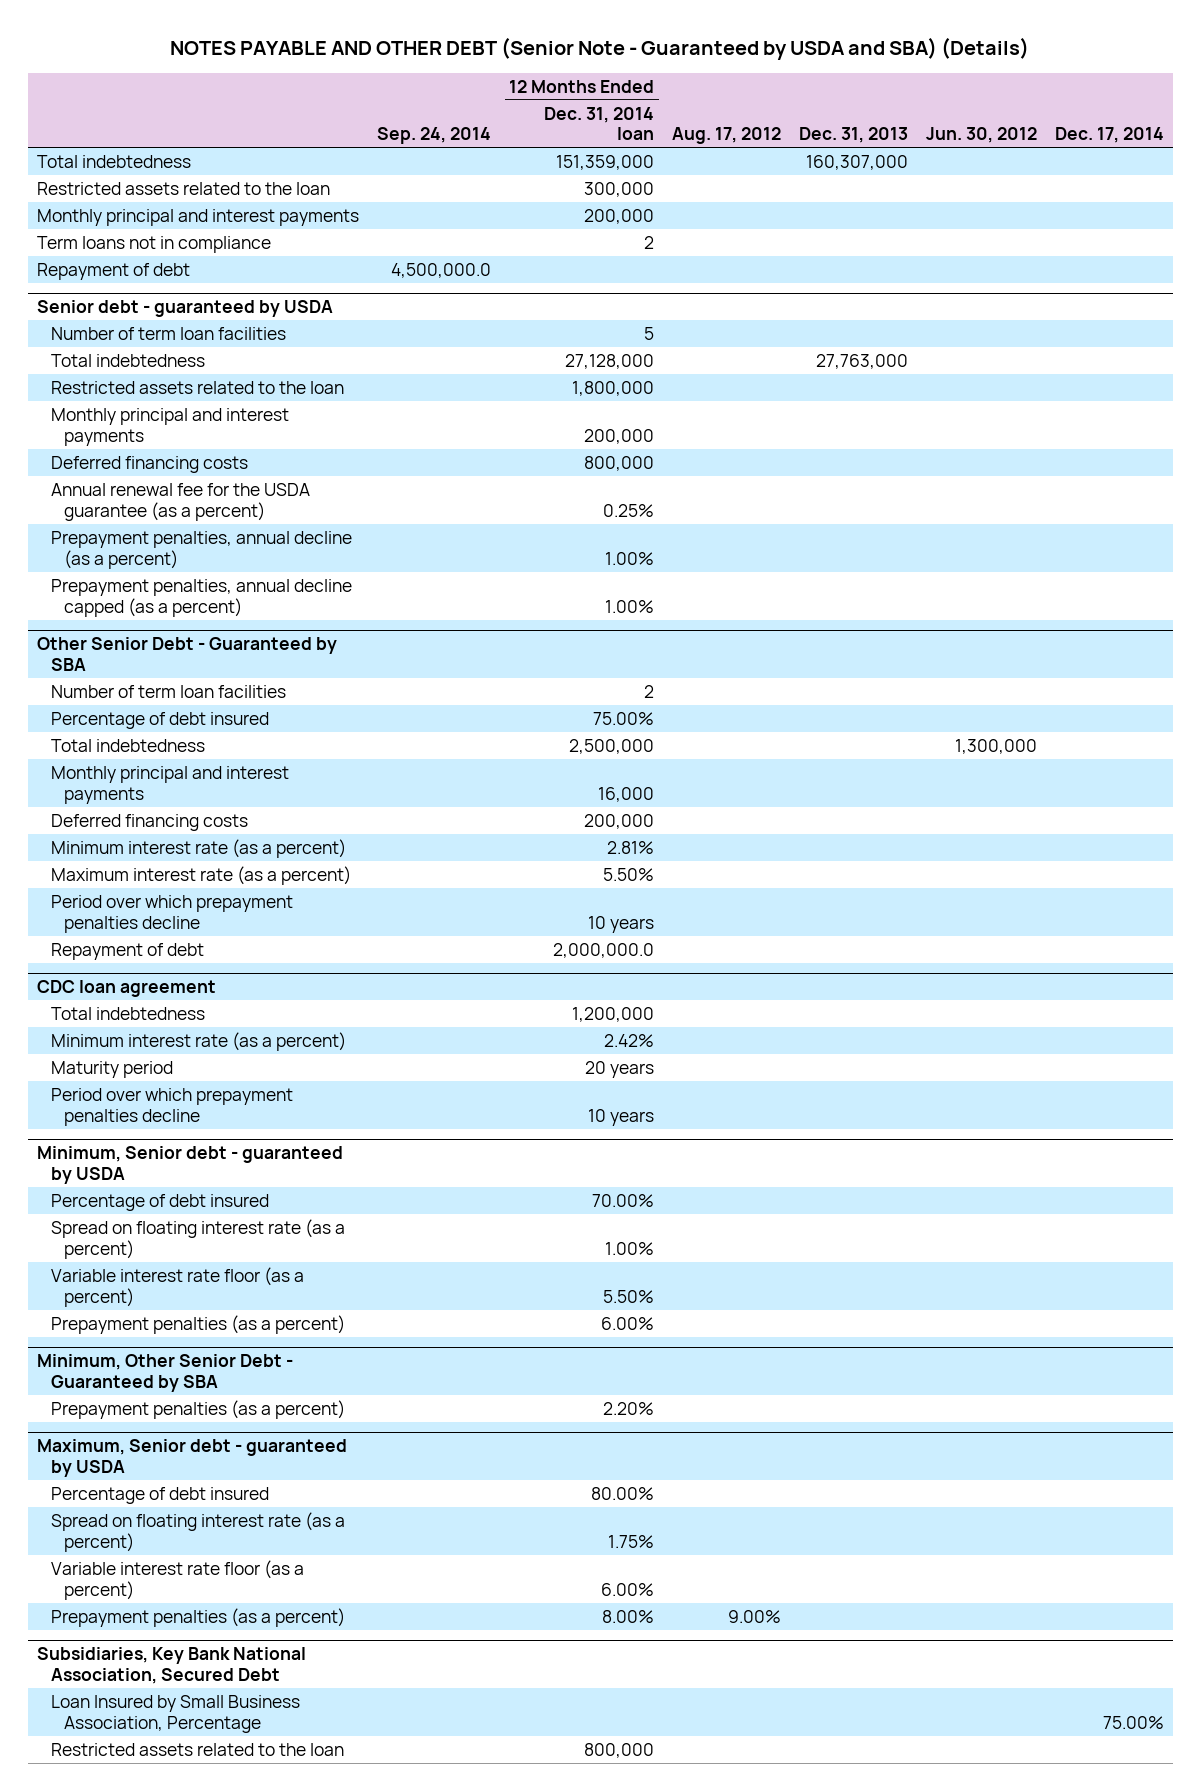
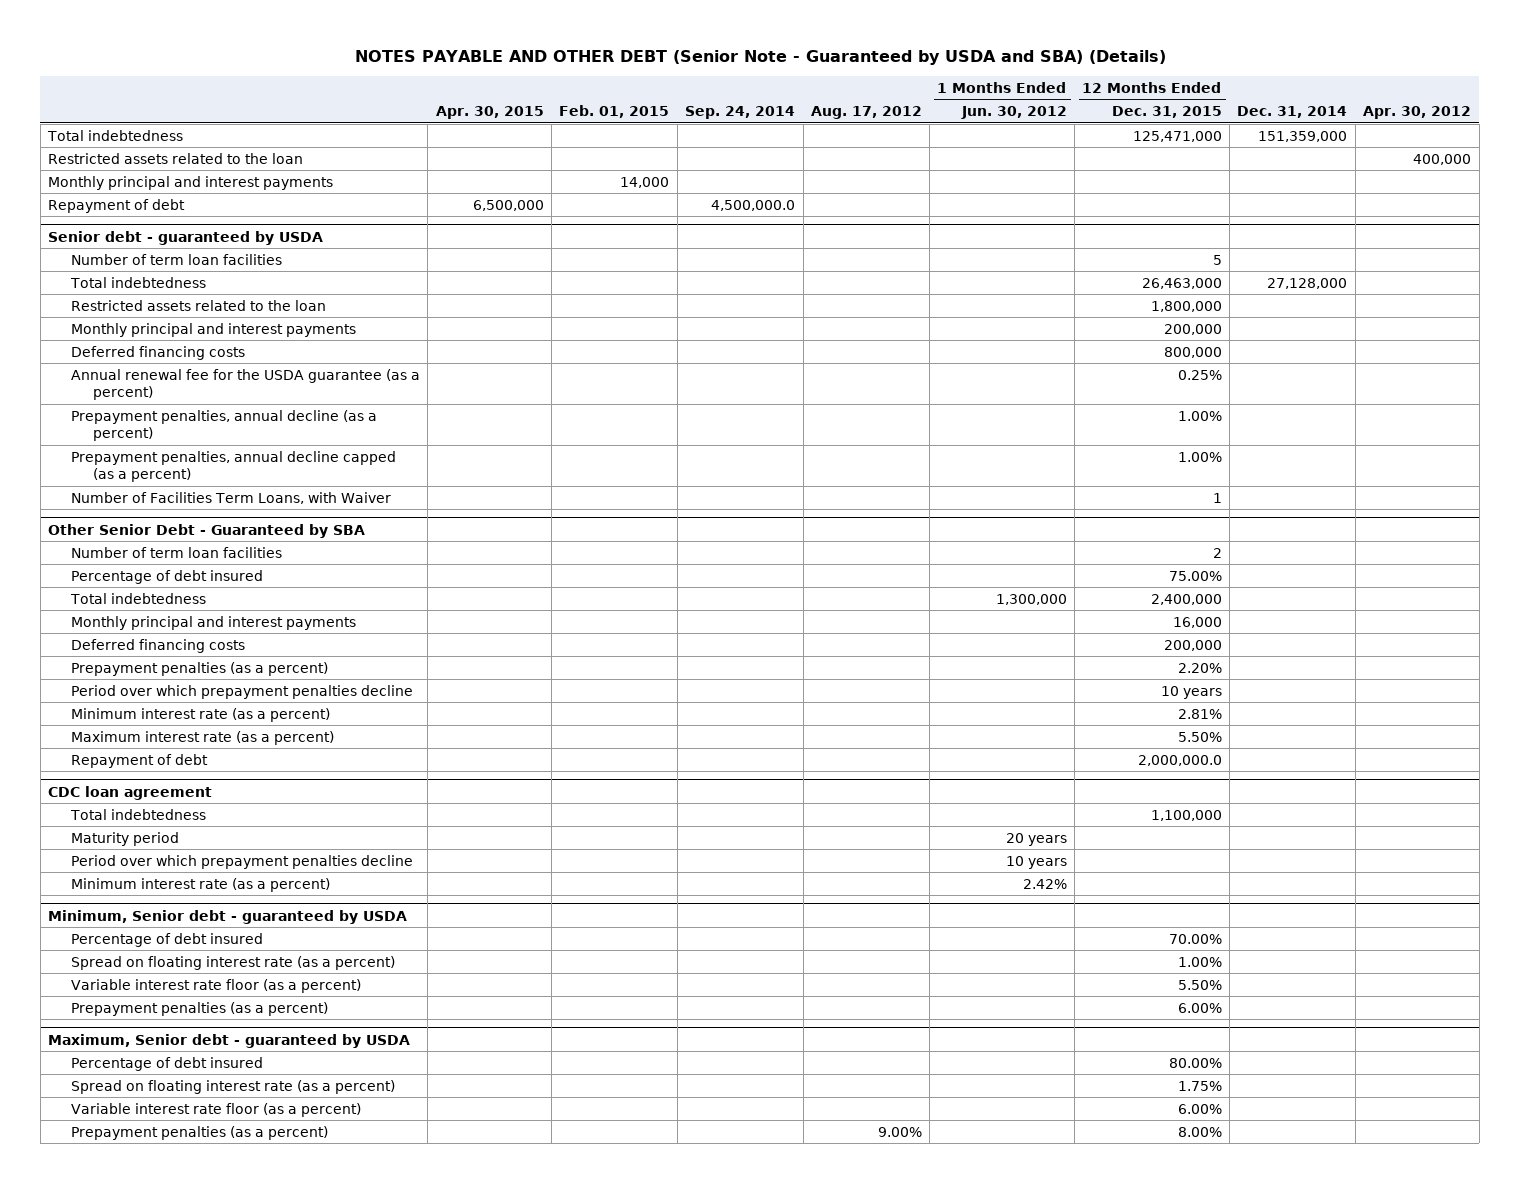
- | Sep. 24, 2014 | 12 Months Ended Dec. 31, 2014 loan | Aug. 17, 2012 | Dec. 31, 2013 | Jun. 30, 2012 | Dec. 17, 2014
+ | Apr. 30, 2015 | Feb. 01, 2015 | Sep. 24, 2014 | Aug. 17, 2012 | 1 Months Ended Jun. 30, 2012 | 12 Months Ended Dec. 31, 2015 | Dec. 31, 2014 | Apr. 30, 2012
- Term loans not in compliance | | 2 | | | |
@ Senior debt - guaranteed by USDA
+ Number of Facilities Term Loans, with Waiver | | | | | | 1 | |
@ Other Senior Debt - Guaranteed by SBA
+ Prepayment penalties (as a percent) | | | | | | 2.20% | |
moved up: Period over which prepayment penalties decline | | | | | | 10 years | |
@ CDC loan agreement
moved down: Minimum interest rate (as a percent) | | | | | 2.42% | | |
- Minimum, Other Senior Debt - Guaranteed by SBA
- Prepayment penalties (as a percent) | | 2.20% | | | |
- Subsidiaries, Key Bank National Association, Secured Debt
- Loan Insured by Small Business Association, Percentage | | | | | | 75.00%
- Restricted assets related to the loan | | 800,000 | | | |

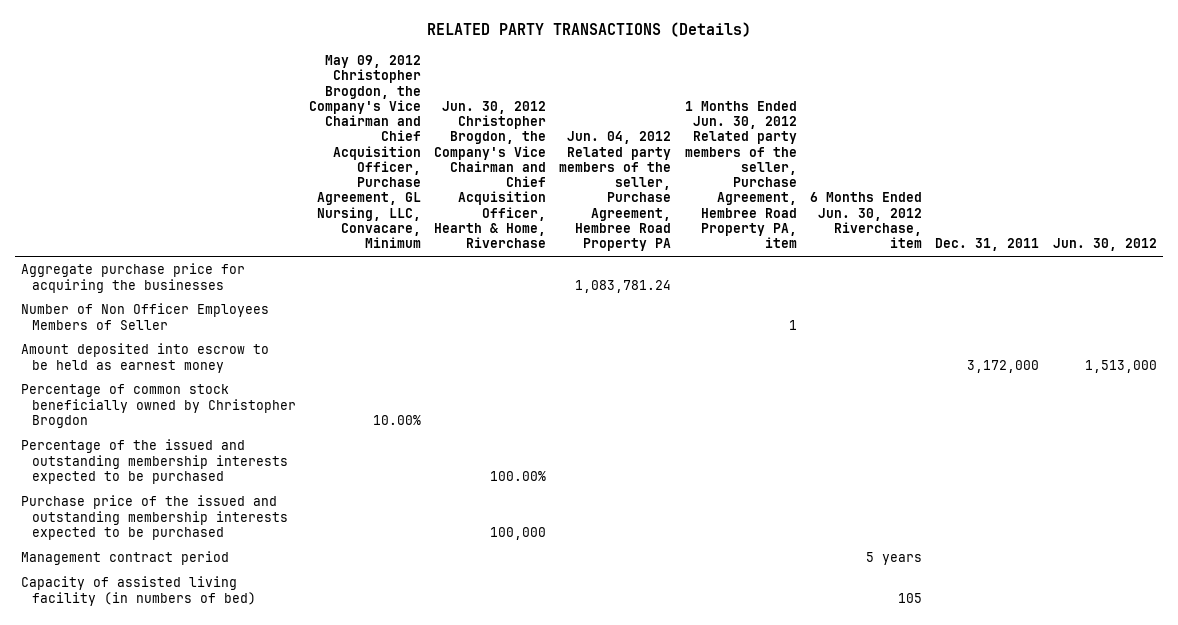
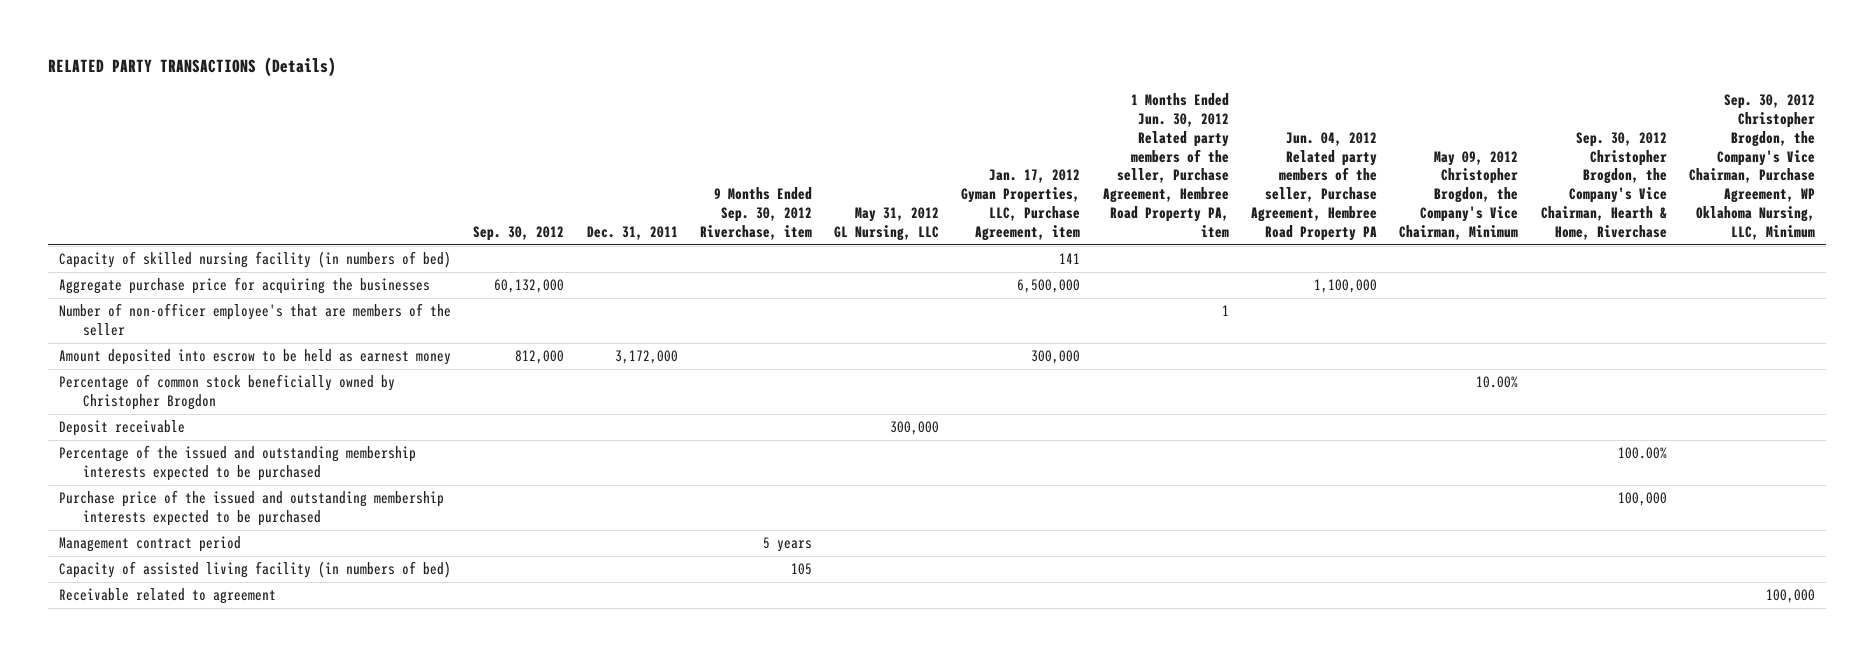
- | May 09, 2012 Christopher Brogdon, the Company's Vice Chairman and Chief Acquisition Officer, Purchase Agreement, GL Nursing, LLC, Convacare, Minimum | Jun. 30, 2012 Christopher Brogdon, the Company's Vice Chairman and Chief Acquisition Officer, Hearth & Home, Riverchase | Jun. 04, 2012 Related party members of the seller, Purchase Agreement, Hembree Road Property PA | 1 Months Ended Jun. 30, 2012 Related party members of the seller, Purchase Agreement, Hembree Road Property PA, item | 6 Months Ended Jun. 30, 2012 Riverchase, item | Dec. 31, 2011 | Jun. 30, 2012
+ | Sep. 30, 2012 | Dec. 31, 2011 | 9 Months Ended Sep. 30, 2012 Riverchase, item | May 31, 2012 GL Nursing, LLC | Jan. 17, 2012 Gyman Properties, LLC, Purchase Agreement, item | 1 Months Ended Jun. 30, 2012 Related party members of the seller, Purchase Agreement, Hembree Road Property PA, item | Jun. 04, 2012 Related party members of the seller, Purchase Agreement, Hembree Road Property PA | May 09, 2012 Christopher Brogdon, the Company's Vice Chairman, Minimum | Sep. 30, 2012 Christopher Brogdon, the Company's Vice Chairman, Hearth & Home, Riverchase | Sep. 30, 2012 Christopher Brogdon, the Company's Vice Chairman, Purchase Agreement, WP Oklahoma Nursing, LLC, Minimum
- Aggregate purchase price for acquiring the businesses | | | 1,083,781.24 | | | |
- Number of Non Officer Employees Members of Seller | | | | 1 | | |
+ Capacity of skilled nursing facility (in numbers of bed) | | | | | 141 | | | | |
+ Aggregate purchase price for acquiring the businesses | 60,132,000 | | | | 6,500,000 | | 1,100,000 | | |
+ Number of non-officer employee's that are members of the seller | | | | | | 1 | | | |
+ Deposit receivable | | | | 300,000 | | | | | |
+ Receivable related to agreement | | | | | | | | | | 100,000

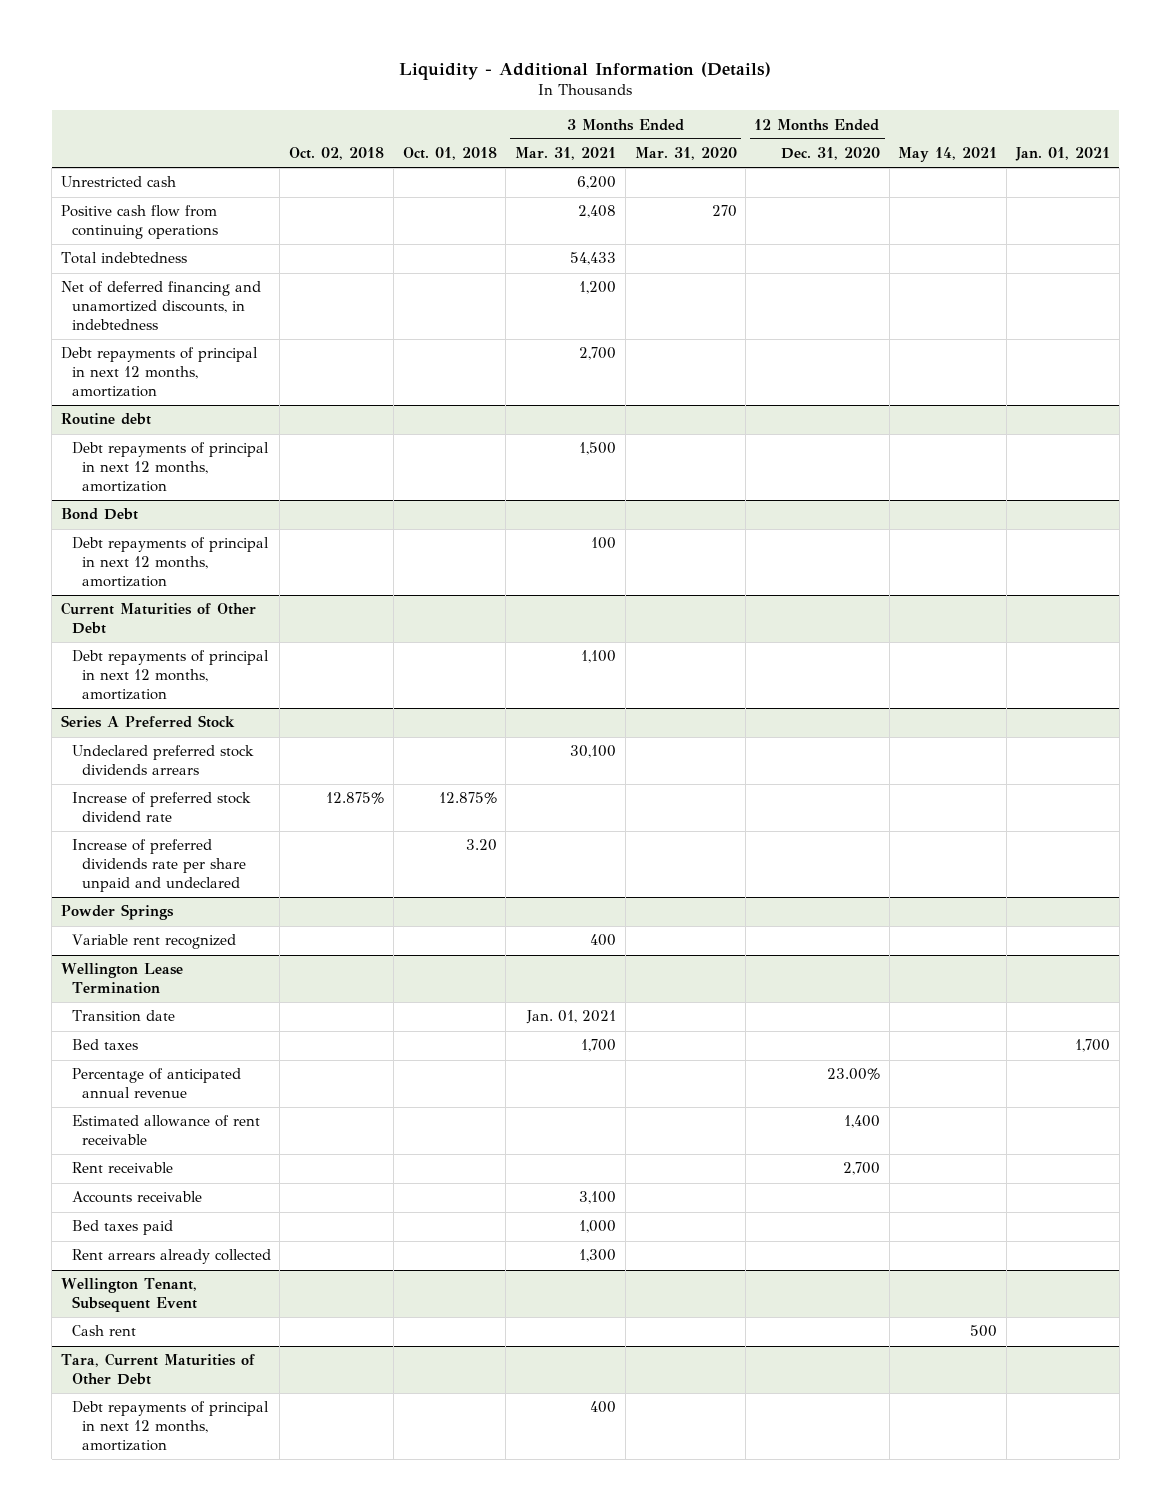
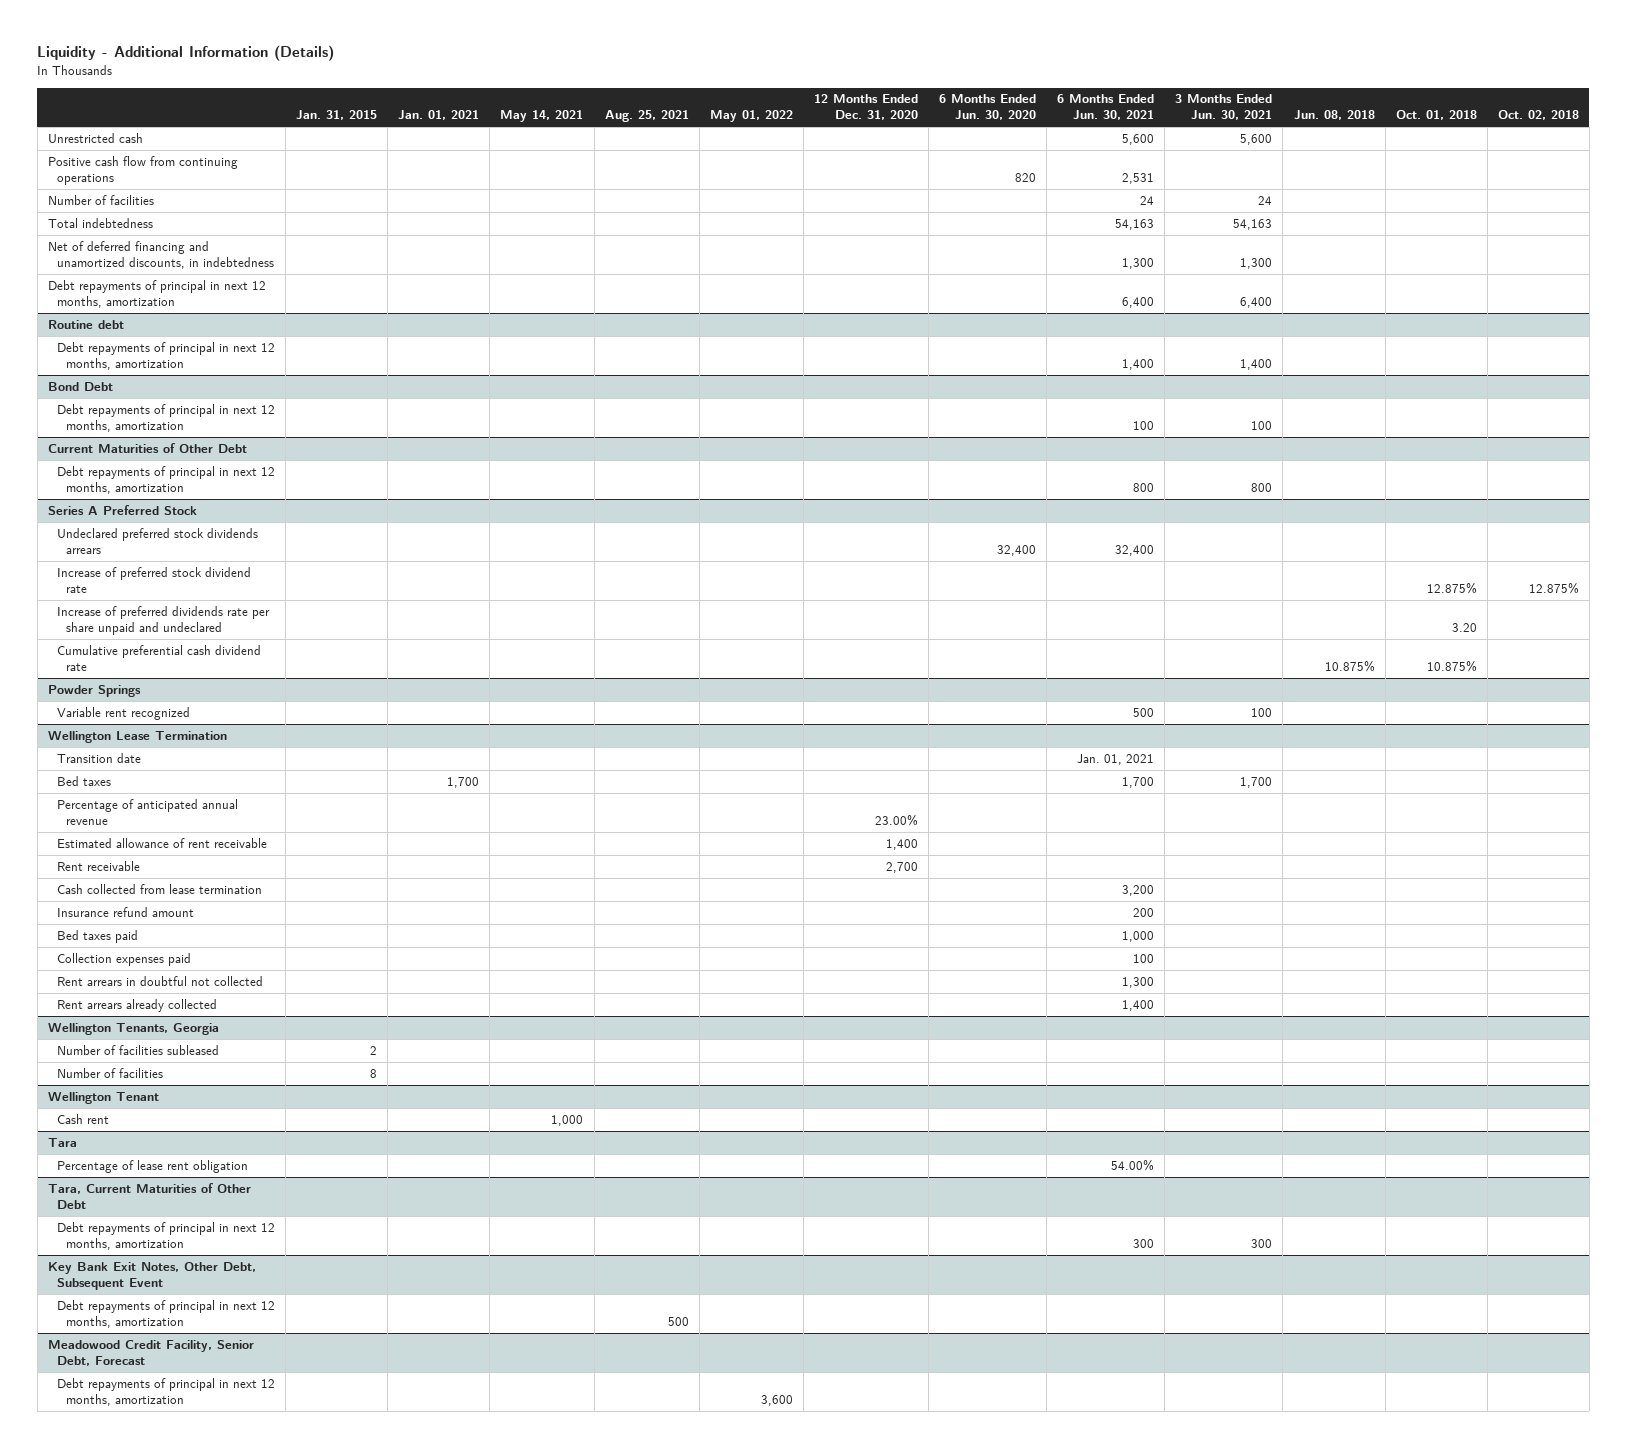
- | Oct. 02, 2018 | Oct. 01, 2018 | 3 Months Ended Mar. 31, 2021 | 3 Months Ended Mar. 31, 2020 | 12 Months Ended Dec. 31, 2020 | May 14, 2021 | Jan. 01, 2021
+ | Jan. 31, 2015 | Jan. 01, 2021 | May 14, 2021 | Aug. 25, 2021 | May 01, 2022 | 12 Months Ended Dec. 31, 2020 | 6 Months Ended Jun. 30, 2020 | 6 Months Ended Jun. 30, 2021 | 3 Months Ended Jun. 30, 2021 | Jun. 08, 2018 | Oct. 01, 2018 | Oct. 02, 2018
+ Number of facilities | | | | | | | | 24 | 24 | | |
@ Series A Preferred Stock
+ Cumulative preferential cash dividend rate | | | | | | | | | | 10.875% | 10.875% |
@ Wellington Lease Termination
- Accounts receivable | | | 3,100 | | | |
+ Cash collected from lease termination | | | | | | | | 3,200 | | | |
+ Insurance refund amount | | | | | | | | 200 | | | |
+ Collection expenses paid | | | | | | | | 100 | | | |
+ Rent arrears in doubtful not collected | | | | | | | | 1,300 | | | |
- Wellington Tenant, Subsequent Event
- Cash rent | | | | | | 500 |
+ Wellington Tenants, Georgia
+ Number of facilities subleased | 2 | | | | | | | | | | |
+ Number of facilities | 8 | | | | | | | | | | |
+ Wellington Tenant
+ Cash rent | | | 1,000 | | | | | | | | |
+ Tara
+ Percentage of lease rent obligation | | | | | | | | 54.00% | | | |
+ Key Bank Exit Notes, Other Debt, Subsequent Event
+ Debt repayments of principal in next 12 months, amortization | | | | 500 | | | | | | | |
+ Meadowood Credit Facility, Senior Debt, Forecast
+ Debt repayments of principal in next 12 months, amortization | | | | | 3,600 | | | | | | |

